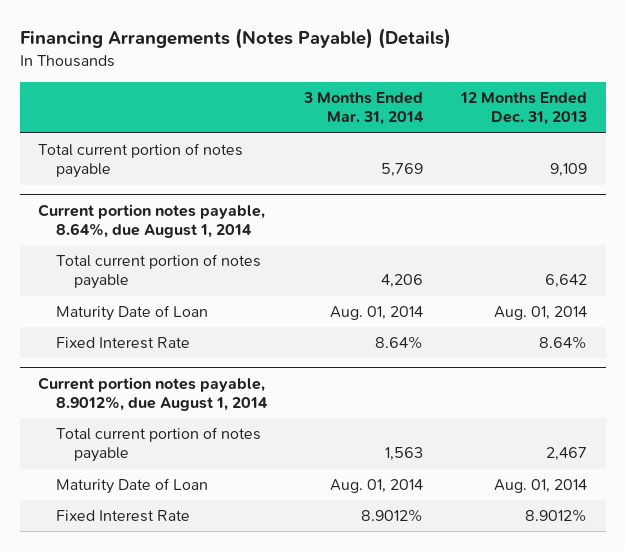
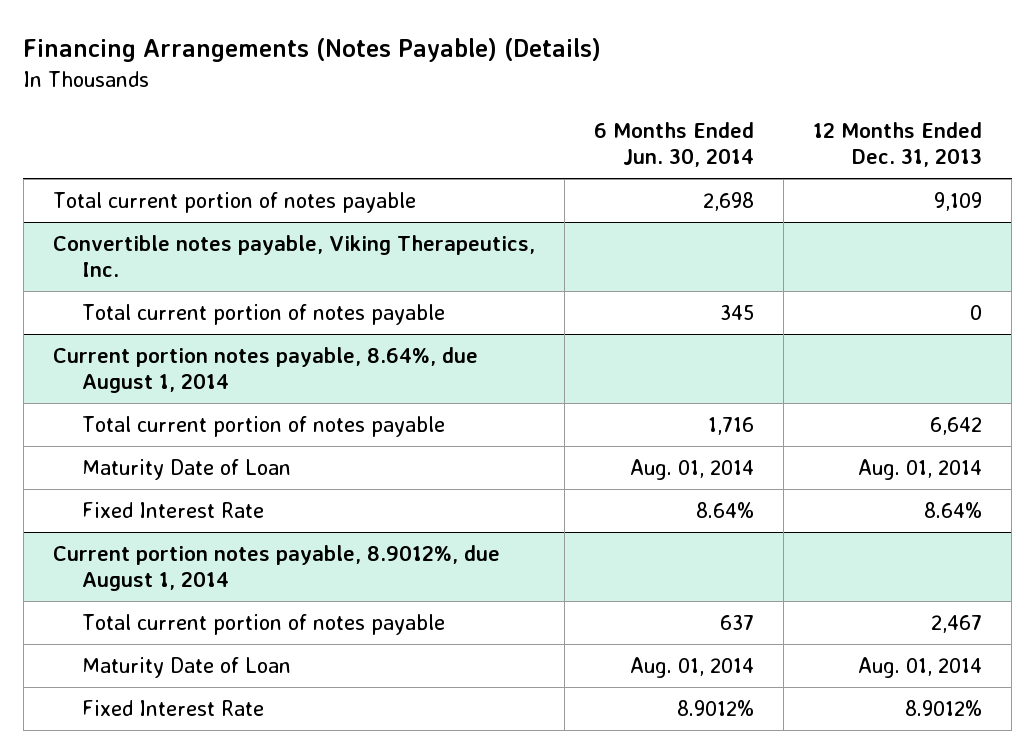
- | 3 Months Ended Mar. 31, 2014 | 12 Months Ended Dec. 31, 2013
+ | 6 Months Ended Jun. 30, 2014 | 12 Months Ended Dec. 31, 2013
+ Convertible notes payable, Viking Therapeutics, Inc.
+ Total current portion of notes payable | 345 | 0

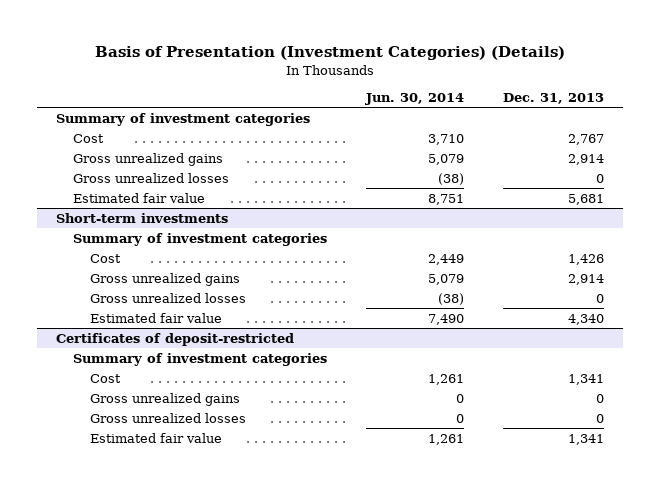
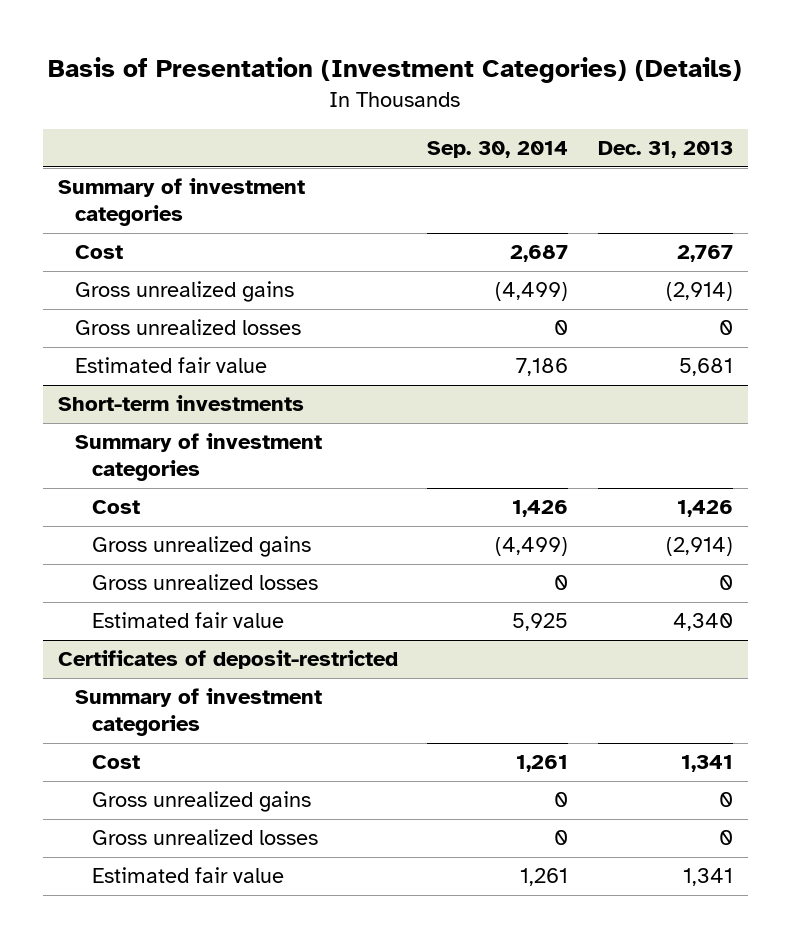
- | Jun. 30, 2014 | Dec. 31, 2013
+ | Sep. 30, 2014 | Dec. 31, 2013
- Gross unrealized gains | 5,079 | 2,914
+ Gross unrealized gains | (4,499) | (2,914)
@ Short-term investments
- Gross unrealized gains | 5,079 | 2,914
+ Gross unrealized gains | (4,499) | (2,914)

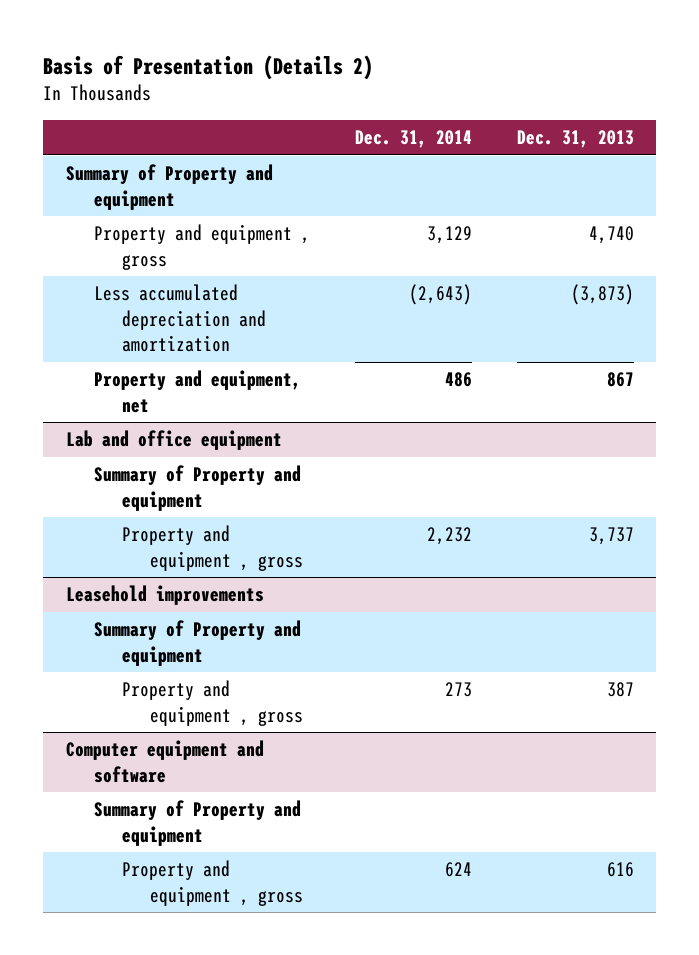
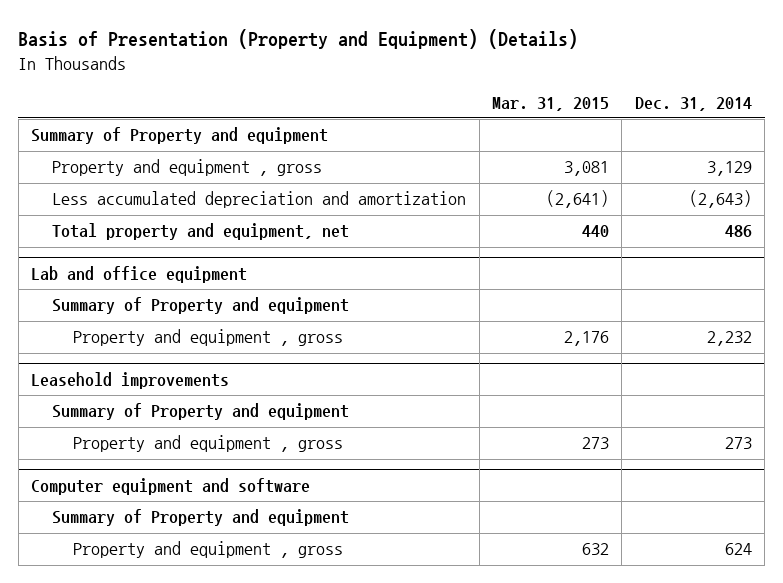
- Basis of Presentation (Details 2)
+ Basis of Presentation (Property and Equipment) (Details)
- | Dec. 31, 2014 | Dec. 31, 2013
+ | Mar. 31, 2015 | Dec. 31, 2014
- Property and equipment, net | 486 | 867
+ Total property and equipment, net | 440 | 486

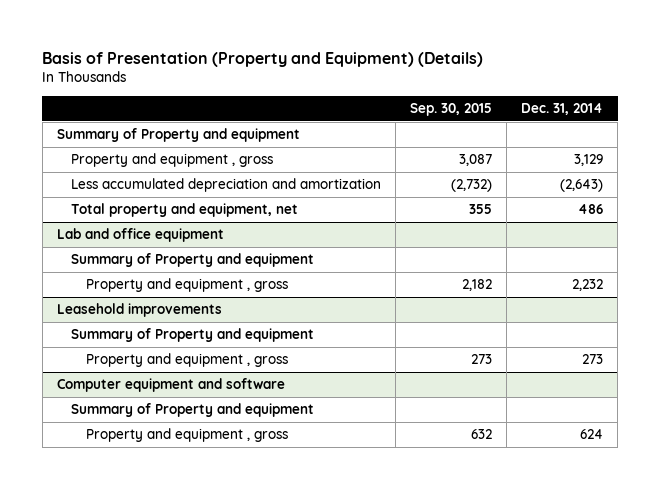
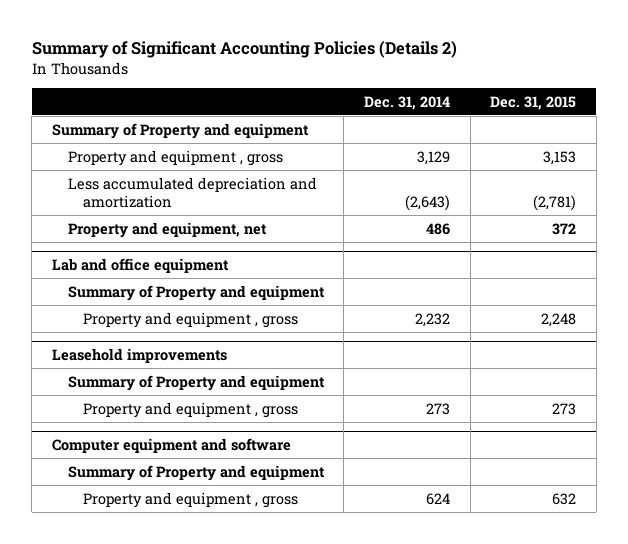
- Basis of Presentation (Property and Equipment) (Details)
+ Summary of Significant Accounting Policies (Details 2)
- | Sep. 30, 2015 | Dec. 31, 2014
+ | Dec. 31, 2014 | Dec. 31, 2015
- Total property and equipment, net | 355 | 486
+ Property and equipment, net | 486 | 372

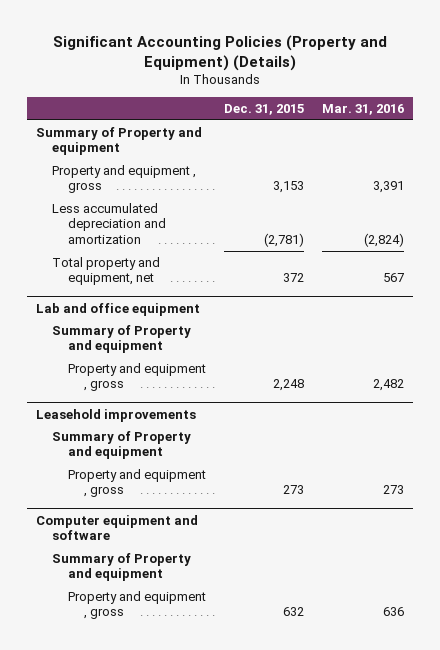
- Summary of Significant Accounting Policies (Details 2)
+ Significant Accounting Policies (Property and Equipment) (Details)
- | Dec. 31, 2014 | Dec. 31, 2015
+ | Dec. 31, 2015 | Mar. 31, 2016
- Property and equipment, net | 486 | 372
+ Total property and equipment, net | 372 | 567

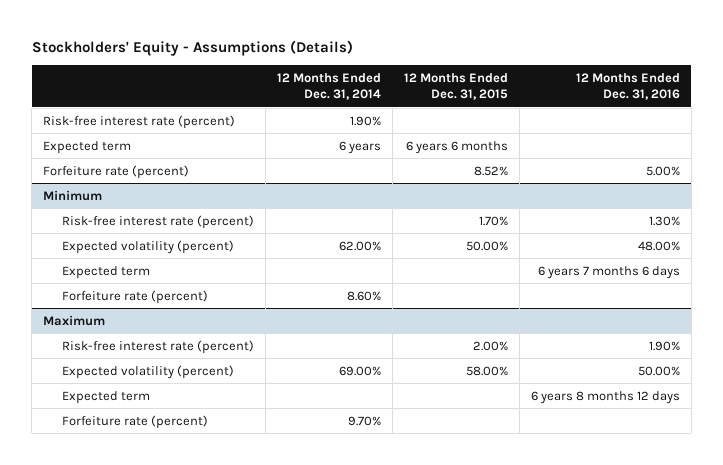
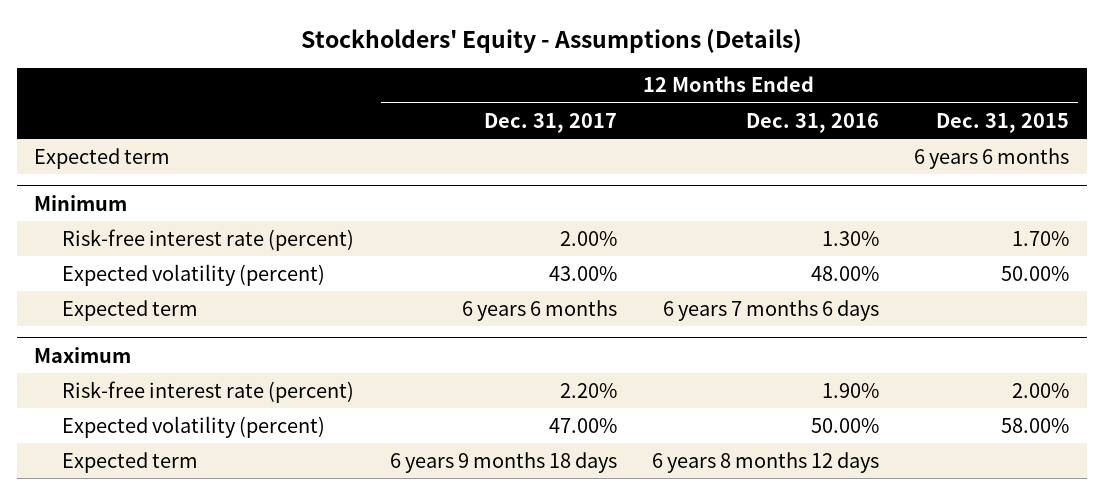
- | 12 Months Ended Dec. 31, 2014 | 12 Months Ended Dec. 31, 2015 | 12 Months Ended Dec. 31, 2016
+ | 12 Months Ended Dec. 31, 2017 | 12 Months Ended Dec. 31, 2016 | 12 Months Ended Dec. 31, 2015
- Risk-free interest rate (percent) | 1.90% | |
- Forfeiture rate (percent) | | 8.52% | 5.00%
@ Minimum
- Forfeiture rate (percent) | 8.60% | |
@ Maximum
- Forfeiture rate (percent) | 9.70% | |

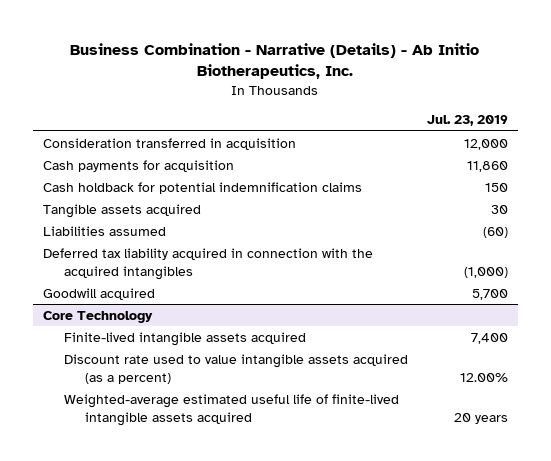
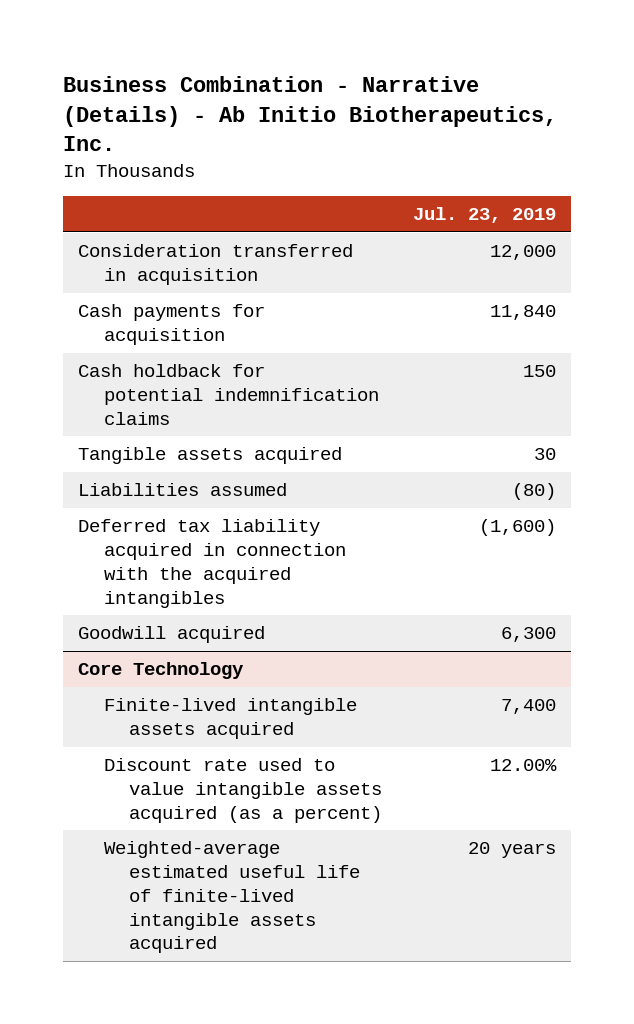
- Cash payments for acquisition | 11,860
+ Cash payments for acquisition | 11,840
- Liabilities assumed | (60)
- Deferred tax liability acquired in connection with the acquired intangibles | (1,000)
- Goodwill acquired | 5,700
+ Liabilities assumed | (80)
+ Deferred tax liability acquired in connection with the acquired intangibles | (1,600)
+ Goodwill acquired | 6,300

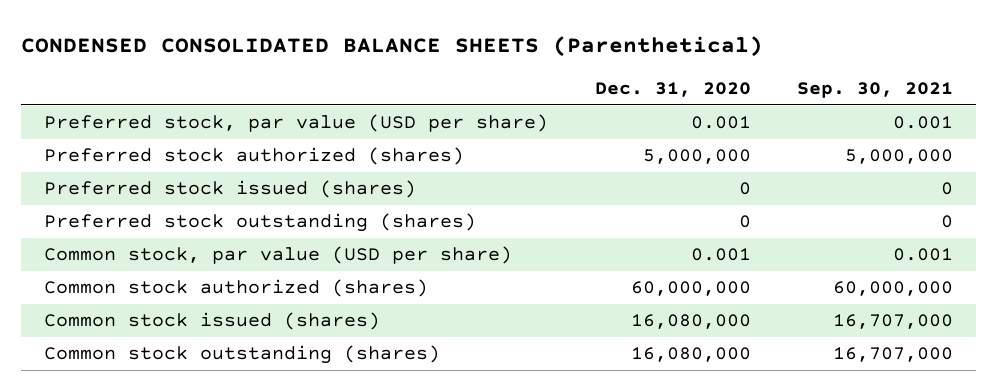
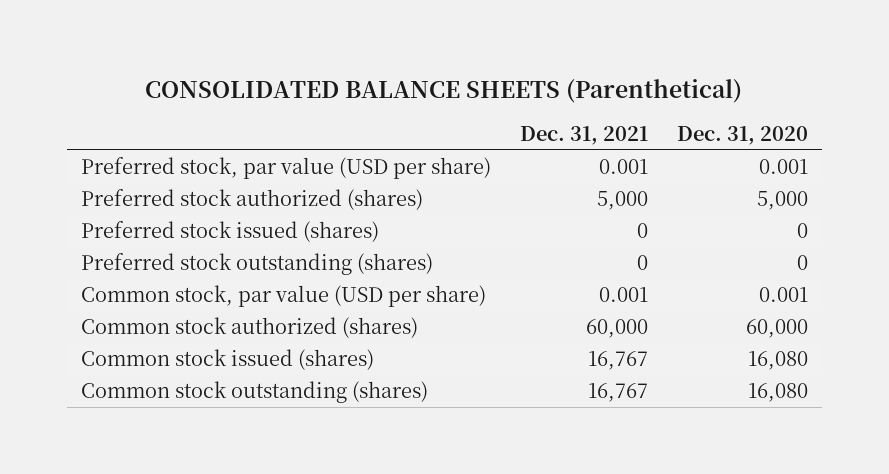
- CONDENSED CONSOLIDATED BALANCE SHEETS (Parenthetical)
+ CONSOLIDATED BALANCE SHEETS (Parenthetical)
- | Dec. 31, 2020 | Sep. 30, 2021
+ | Dec. 31, 2021 | Dec. 31, 2020
- Preferred stock authorized (shares) | 5,000,000 | 5,000,000
+ Preferred stock authorized (shares) | 5,000 | 5,000
- Common stock authorized (shares) | 60,000,000 | 60,000,000
- Common stock issued (shares) | 16,080,000 | 16,707,000
- Common stock outstanding (shares) | 16,080,000 | 16,707,000
+ Common stock authorized (shares) | 60,000 | 60,000
+ Common stock issued (shares) | 16,767 | 16,080
+ Common stock outstanding (shares) | 16,767 | 16,080

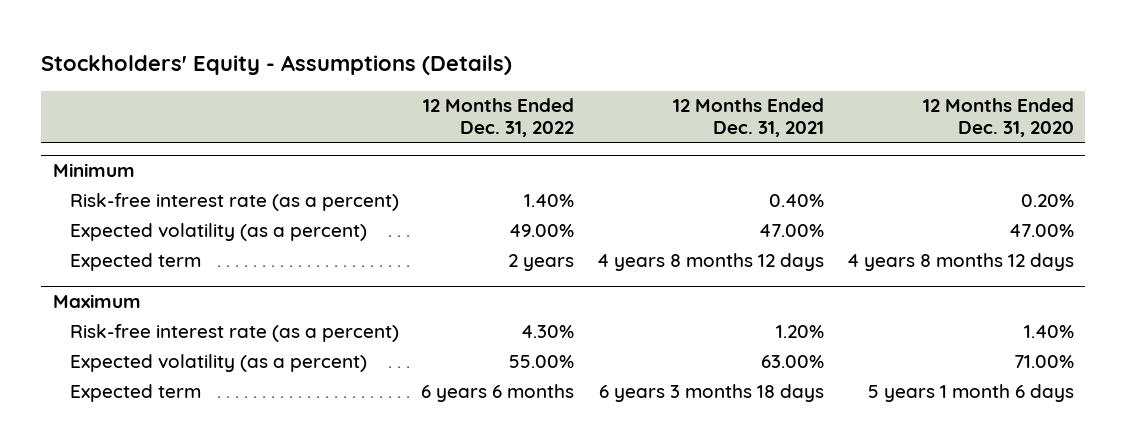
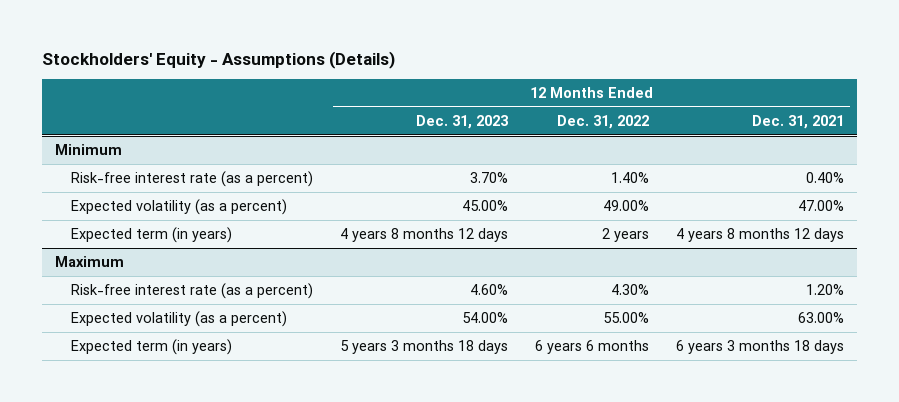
- | 12 Months Ended Dec. 31, 2022 | 12 Months Ended Dec. 31, 2021 | 12 Months Ended Dec. 31, 2020
+ | 12 Months Ended Dec. 31, 2023 | 12 Months Ended Dec. 31, 2022 | 12 Months Ended Dec. 31, 2021
@ Minimum
- Expected term | 2 years | 4 years 8 months 12 days | 4 years 8 months 12 days
+ Expected term (in years) | 4 years 8 months 12 days | 2 years | 4 years 8 months 12 days
@ Maximum
- Expected term | 6 years 6 months | 6 years 3 months 18 days | 5 years 1 month 6 days
+ Expected term (in years) | 5 years 3 months 18 days | 6 years 6 months | 6 years 3 months 18 days

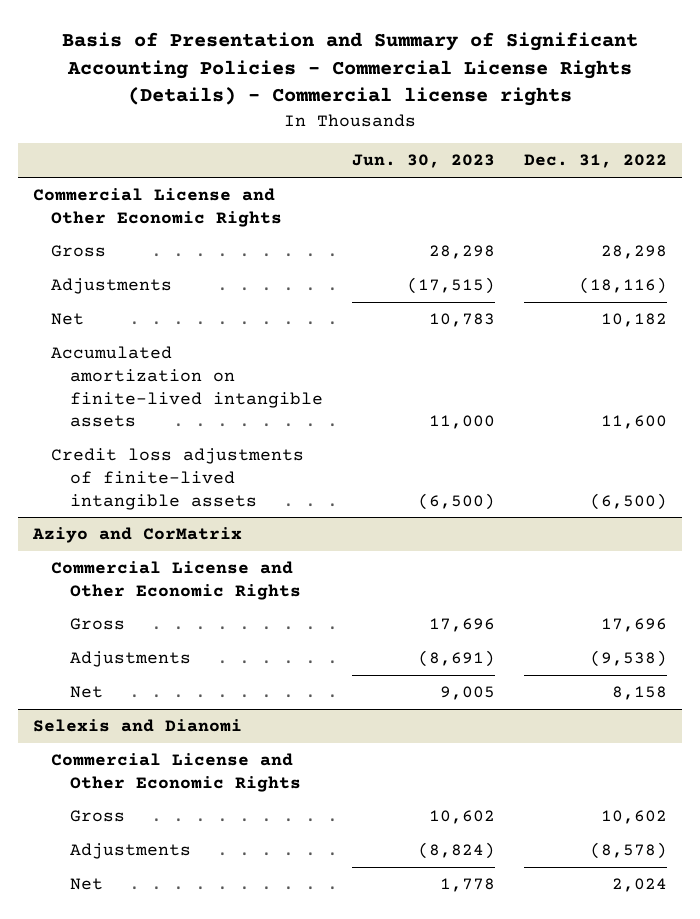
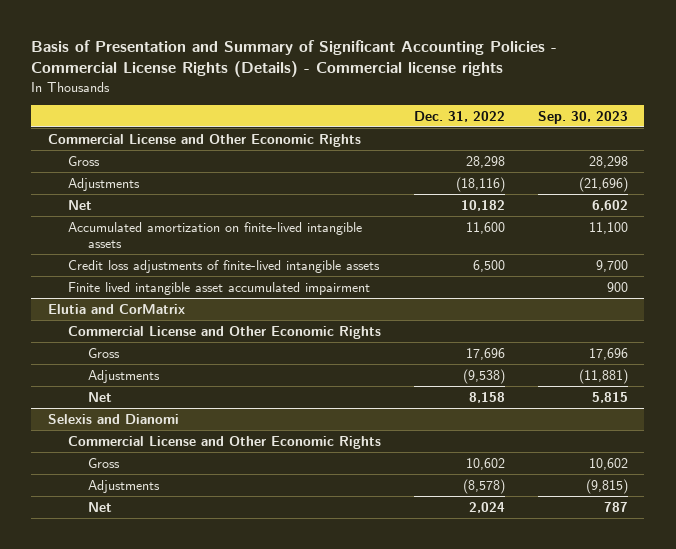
- | Jun. 30, 2023 | Dec. 31, 2022
+ | Dec. 31, 2022 | Sep. 30, 2023
- Credit loss adjustments of finite-lived intangible assets | (6,500) | (6,500)
- Aziyo and CorMatrix
+ Credit loss adjustments of finite-lived intangible assets | 6,500 | 9,700
+ Finite lived intangible asset accumulated impairment | | 900
+ Elutia and CorMatrix

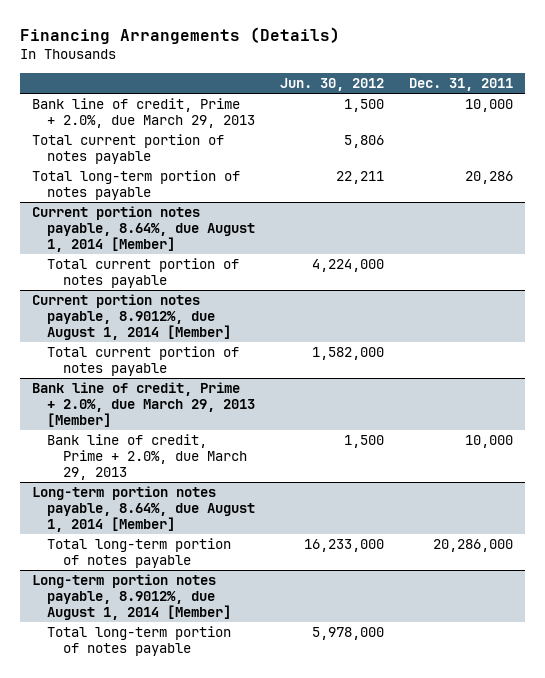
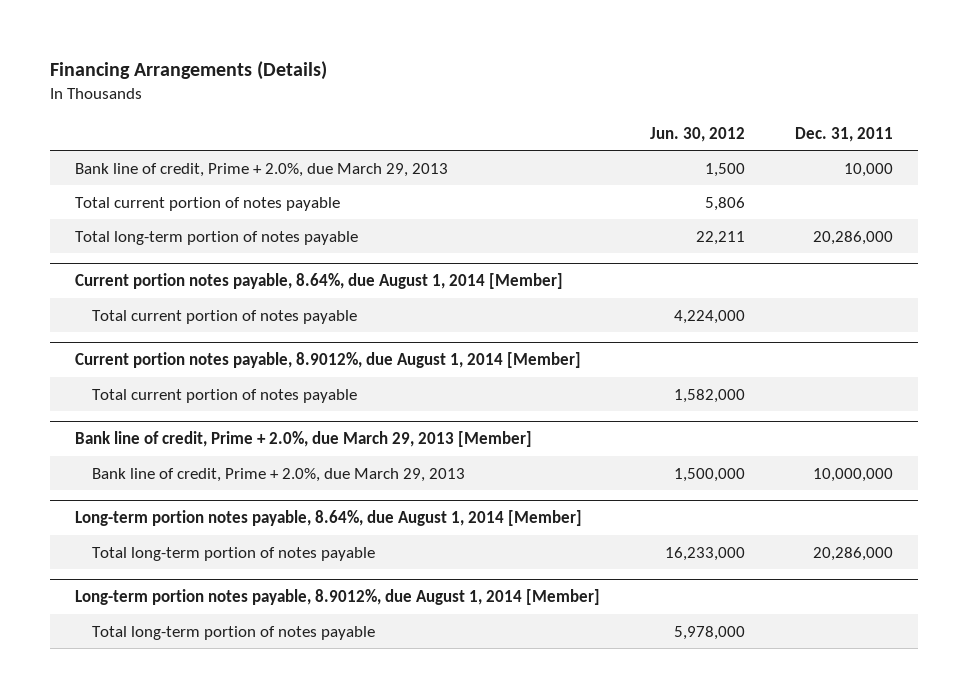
- Total long-term portion of notes payable | 22,211 | 20,286
+ Total long-term portion of notes payable | 22,211 | 20,286,000
@ Bank line of credit, Prime + 2.0%, due March 29, 2013 [Member]
- Bank line of credit, Prime + 2.0%, due March 29, 2013 | 1,500 | 10,000
+ Bank line of credit, Prime + 2.0%, due March 29, 2013 | 1,500,000 | 10,000,000

